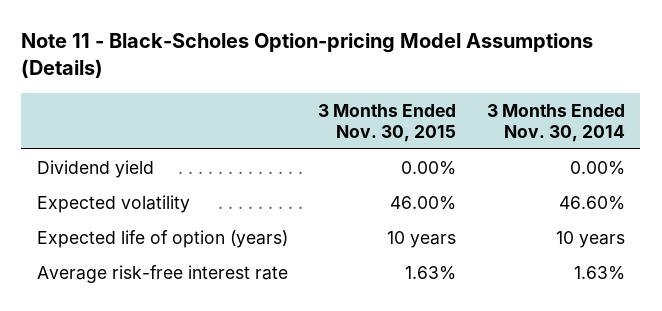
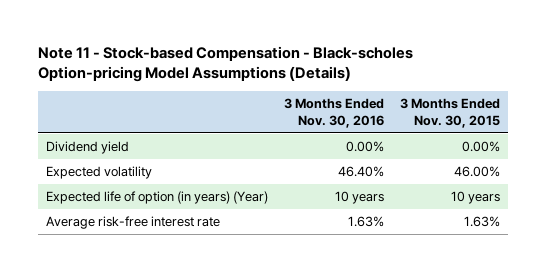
- Note 11 - Black-Scholes Option-pricing Model Assumptions (Details)
+ Note 11 - Stock-based Compensation - Black-scholes Option-pricing Model Assumptions (Details)
- | 3 Months Ended Nov. 30, 2015 | 3 Months Ended Nov. 30, 2014
+ | 3 Months Ended Nov. 30, 2016 | 3 Months Ended Nov. 30, 2015
- Expected life of option (years) | 10 years | 10 years
+ Expected life of option (in years) (Year) | 10 years | 10 years

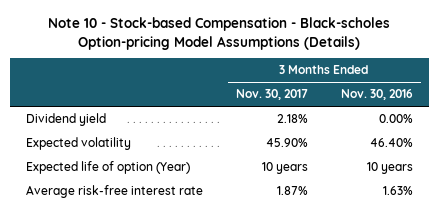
- Note 11 - Stock-based Compensation - Black-scholes Option-pricing Model Assumptions (Details)
+ Note 10 - Stock-based Compensation - Black-scholes Option-pricing Model Assumptions (Details)
- | 3 Months Ended Nov. 30, 2016 | 3 Months Ended Nov. 30, 2015
+ | 3 Months Ended Nov. 30, 2017 | 3 Months Ended Nov. 30, 2016
- Expected life of option (in years) (Year) | 10 years | 10 years
+ Expected life of option (Year) | 10 years | 10 years

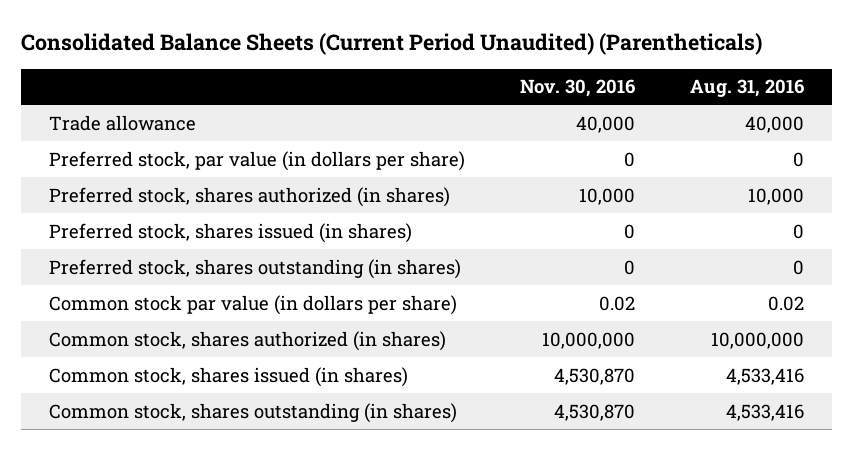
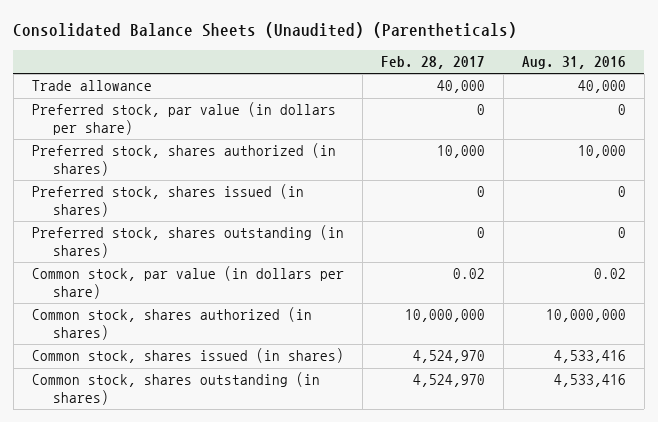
- Consolidated Balance Sheets (Current Period Unaudited) (Parentheticals)
+ Consolidated Balance Sheets (Unaudited) (Parentheticals)
- | Nov. 30, 2016 | Aug. 31, 2016
+ | Feb. 28, 2017 | Aug. 31, 2016
- Common stock par value (in dollars per share) | 0.02 | 0.02
+ Common stock, par value (in dollars per share) | 0.02 | 0.02

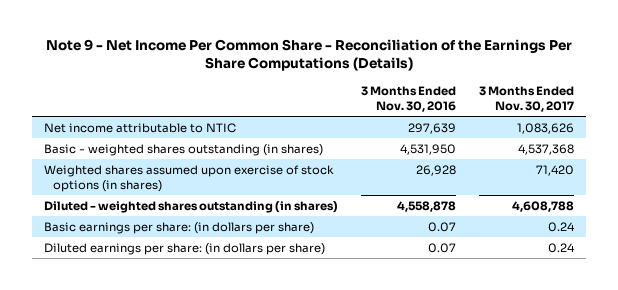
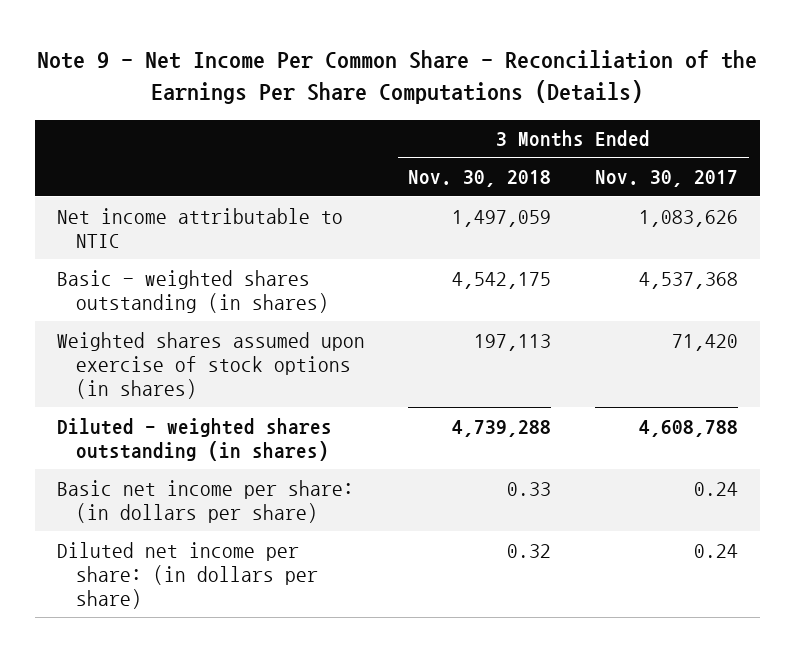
- | 3 Months Ended Nov. 30, 2016 | 3 Months Ended Nov. 30, 2017
+ | 3 Months Ended Nov. 30, 2018 | 3 Months Ended Nov. 30, 2017
- Basic earnings per share: (in dollars per share) | 0.07 | 0.24
- Diluted earnings per share: (in dollars per share) | 0.07 | 0.24
+ Basic net income per share: (in dollars per share) | 0.33 | 0.24
+ Diluted net income per share: (in dollars per share) | 0.32 | 0.24

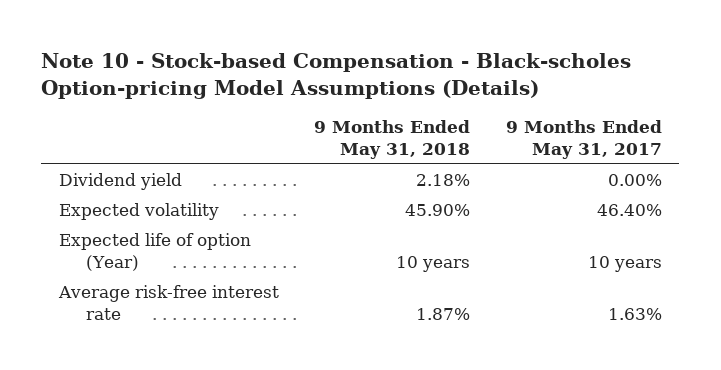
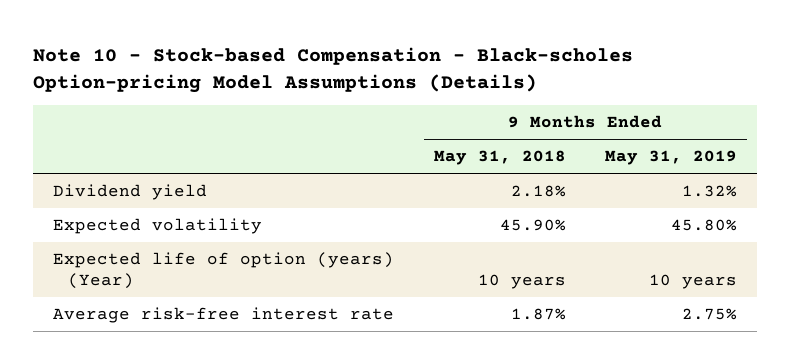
- | 9 Months Ended May 31, 2018 | 9 Months Ended May 31, 2017
+ | 9 Months Ended May 31, 2018 | 9 Months Ended May 31, 2019
- Expected life of option (Year) | 10 years | 10 years
+ Expected life of option (years) (Year) | 10 years | 10 years

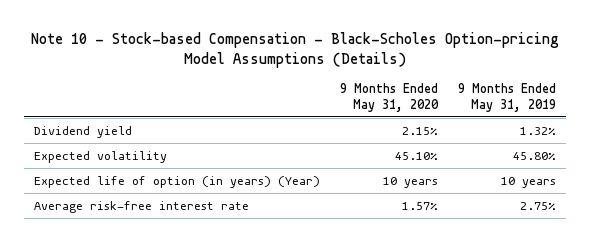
- Note 10 - Stock-based Compensation - Black-scholes Option-pricing Model Assumptions (Details)
+ Note 10 - Stock-based Compensation - Black-Scholes Option-pricing Model Assumptions (Details)
- | 9 Months Ended May 31, 2018 | 9 Months Ended May 31, 2019
+ | 9 Months Ended May 31, 2020 | 9 Months Ended May 31, 2019
- Expected life of option (years) (Year) | 10 years | 10 years
+ Expected life of option (in years) (Year) | 10 years | 10 years

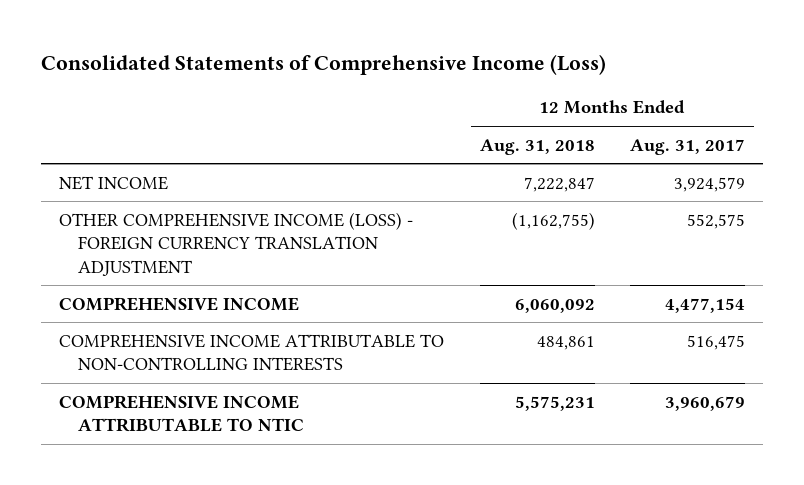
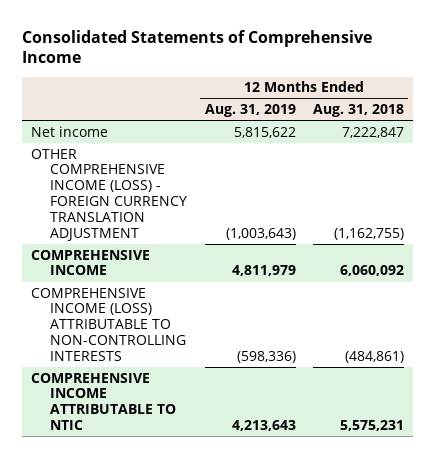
- Consolidated Statements of Comprehensive Income (Loss)
+ Consolidated Statements of Comprehensive Income
- | 12 Months Ended Aug. 31, 2018 | 12 Months Ended Aug. 31, 2017
+ | 12 Months Ended Aug. 31, 2019 | 12 Months Ended Aug. 31, 2018
- NET INCOME | 7,222,847 | 3,924,579
+ Net income | 5,815,622 | 7,222,847
- COMPREHENSIVE INCOME ATTRIBUTABLE TO NON-CONTROLLING INTERESTS | 484,861 | 516,475
+ COMPREHENSIVE INCOME (LOSS) ATTRIBUTABLE TO NON-CONTROLLING INTERESTS | (598,336) | (484,861)

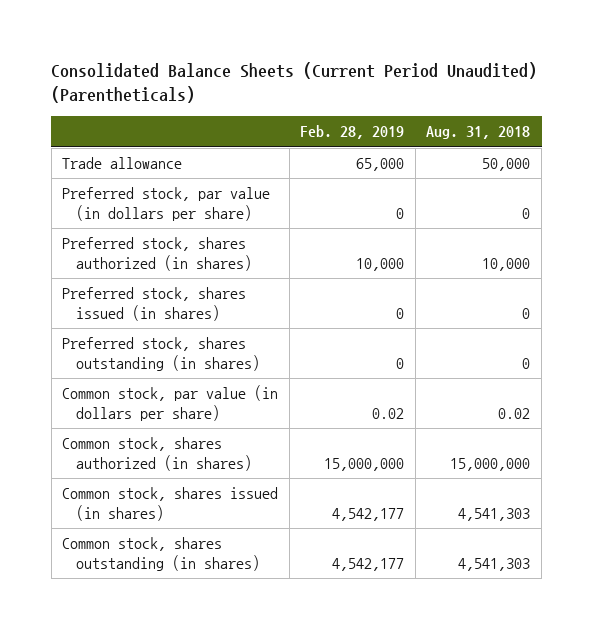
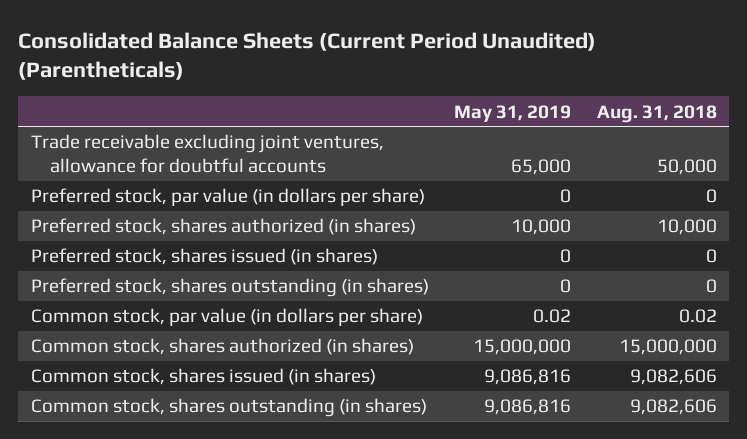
- | Feb. 28, 2019 | Aug. 31, 2018
+ | May 31, 2019 | Aug. 31, 2018
- Trade allowance | 65,000 | 50,000
+ Trade receivable excluding joint ventures, allowance for doubtful accounts | 65,000 | 50,000
- Common stock, shares issued (in shares) | 4,542,177 | 4,541,303
- Common stock, shares outstanding (in shares) | 4,542,177 | 4,541,303
+ Common stock, shares issued (in shares) | 9,086,816 | 9,082,606
+ Common stock, shares outstanding (in shares) | 9,086,816 | 9,082,606

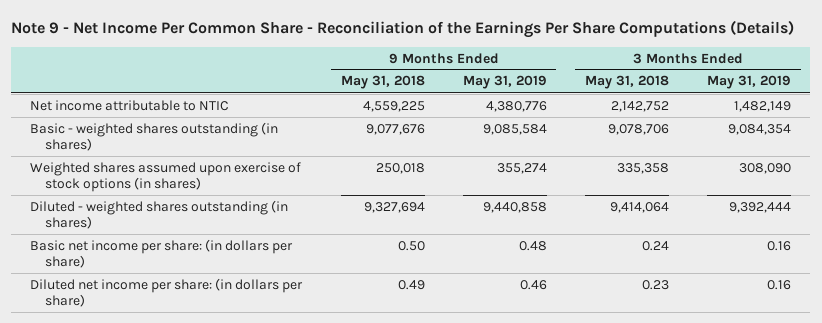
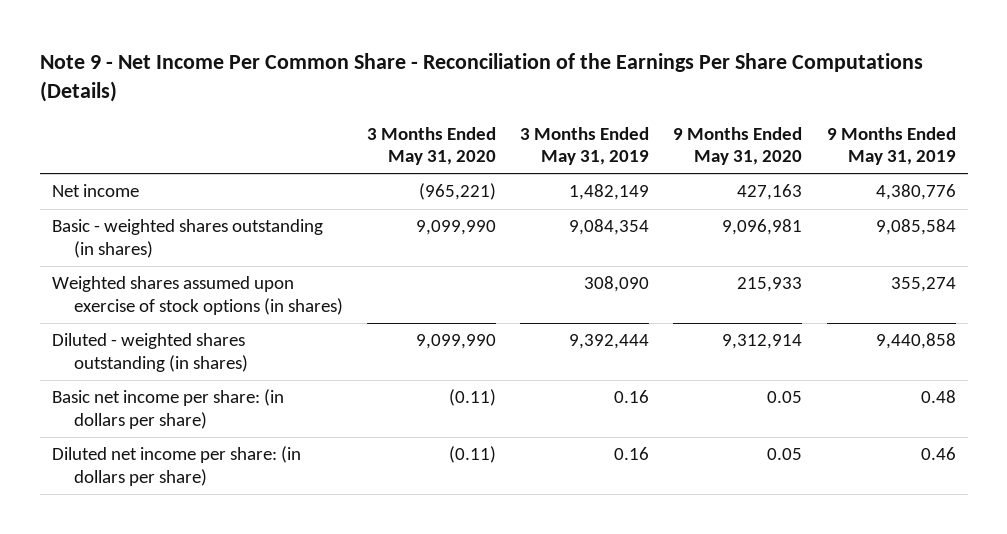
- | 9 Months Ended May 31, 2018 | 9 Months Ended May 31, 2019 | 3 Months Ended May 31, 2018 | 3 Months Ended May 31, 2019
+ | 3 Months Ended May 31, 2020 | 3 Months Ended May 31, 2019 | 9 Months Ended May 31, 2020 | 9 Months Ended May 31, 2019
- Net income attributable to NTIC | 4,559,225 | 4,380,776 | 2,142,752 | 1,482,149
+ Net income | (965,221) | 1,482,149 | 427,163 | 4,380,776

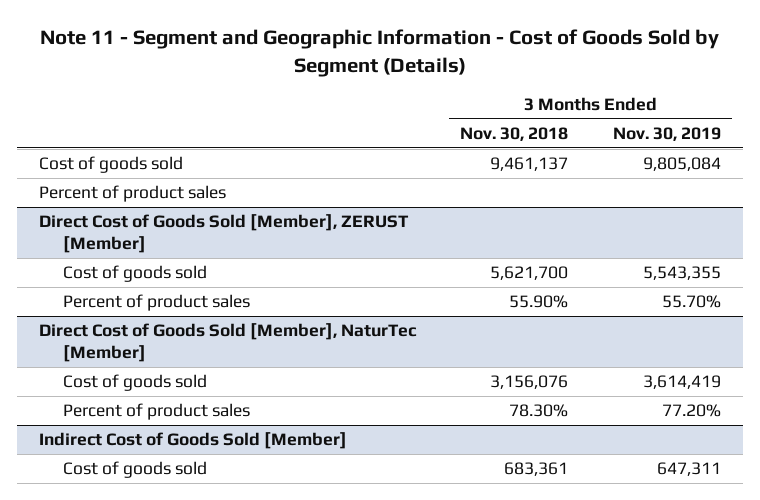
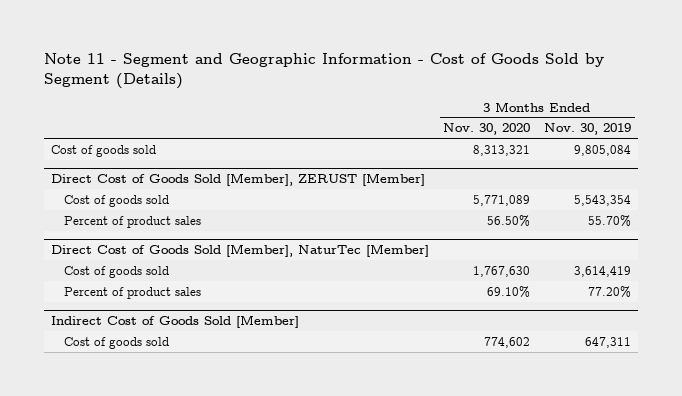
- | 3 Months Ended Nov. 30, 2018 | 3 Months Ended Nov. 30, 2019
+ | 3 Months Ended Nov. 30, 2020 | 3 Months Ended Nov. 30, 2019
- Percent of product sales
@ Direct Cost of Goods Sold [Member], ZERUST [Member]
- Cost of goods sold | 5,621,700 | 5,543,355
+ Cost of goods sold | 5,771,089 | 5,543,354

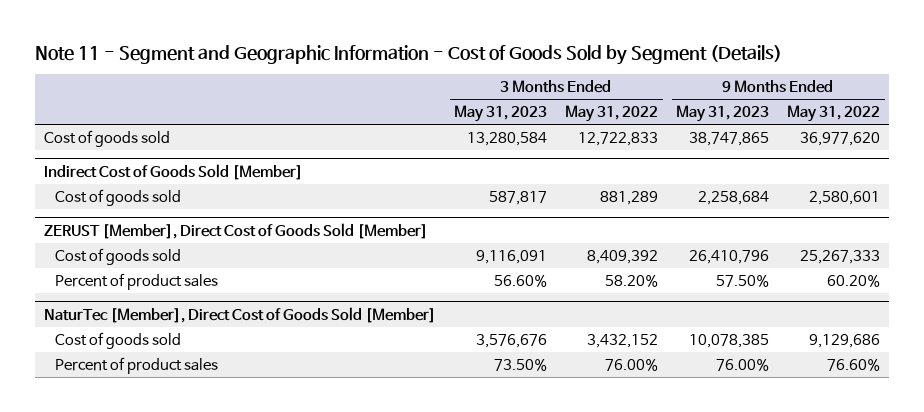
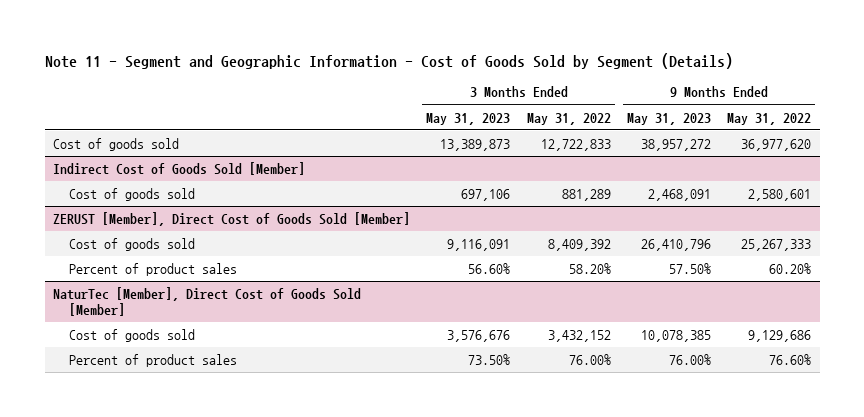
- Cost of goods sold | 13,280,584 | 12,722,833 | 38,747,865 | 36,977,620
+ Cost of goods sold | 13,389,873 | 12,722,833 | 38,957,272 | 36,977,620
@ Indirect Cost of Goods Sold [Member]
- Cost of goods sold | 587,817 | 881,289 | 2,258,684 | 2,580,601
+ Cost of goods sold | 697,106 | 881,289 | 2,468,091 | 2,580,601

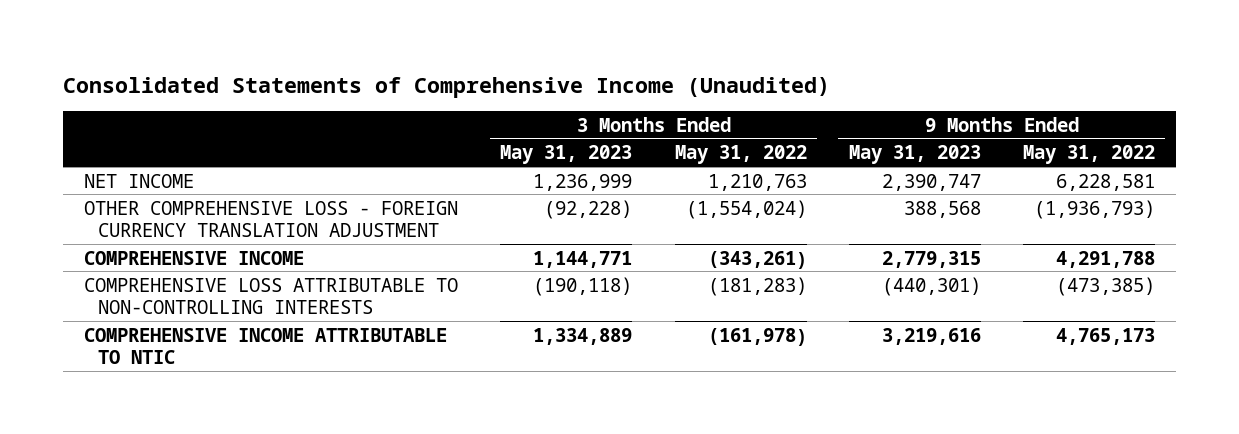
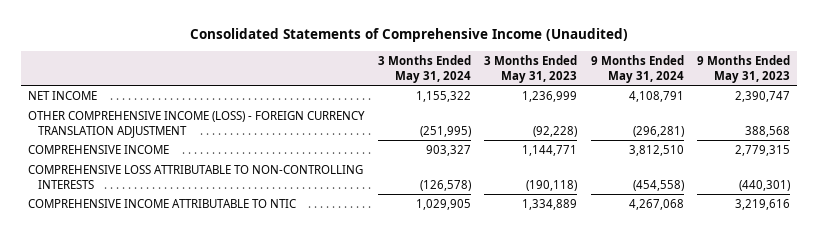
- | 3 Months Ended May 31, 2023 | 3 Months Ended May 31, 2022 | 9 Months Ended May 31, 2023 | 9 Months Ended May 31, 2022
+ | 3 Months Ended May 31, 2024 | 3 Months Ended May 31, 2023 | 9 Months Ended May 31, 2024 | 9 Months Ended May 31, 2023
- OTHER COMPREHENSIVE LOSS - FOREIGN CURRENCY TRANSLATION ADJUSTMENT | (92,228) | (1,554,024) | 388,568 | (1,936,793)
+ OTHER COMPREHENSIVE INCOME (LOSS) - FOREIGN CURRENCY TRANSLATION ADJUSTMENT | (251,995) | (92,228) | (296,281) | 388,568

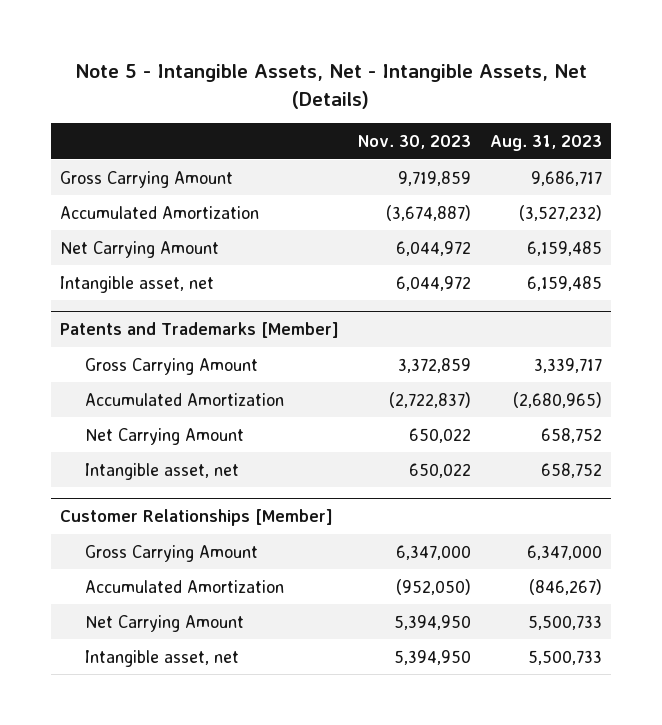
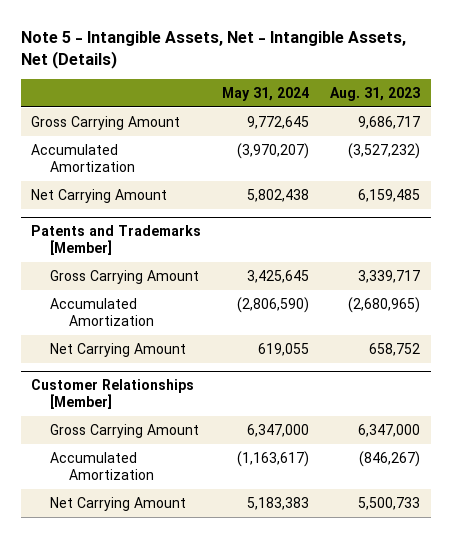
- | Nov. 30, 2023 | Aug. 31, 2023
+ | May 31, 2024 | Aug. 31, 2023
- Intangible asset, net | 6,044,972 | 6,159,485
@ Patents and Trademarks [Member]
- Intangible asset, net | 650,022 | 658,752
@ Customer Relationships [Member]
- Intangible asset, net | 5,394,950 | 5,500,733

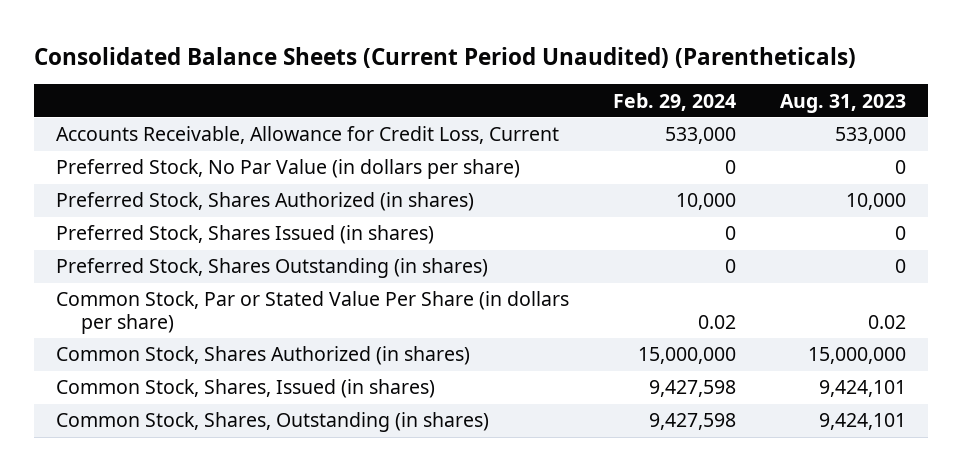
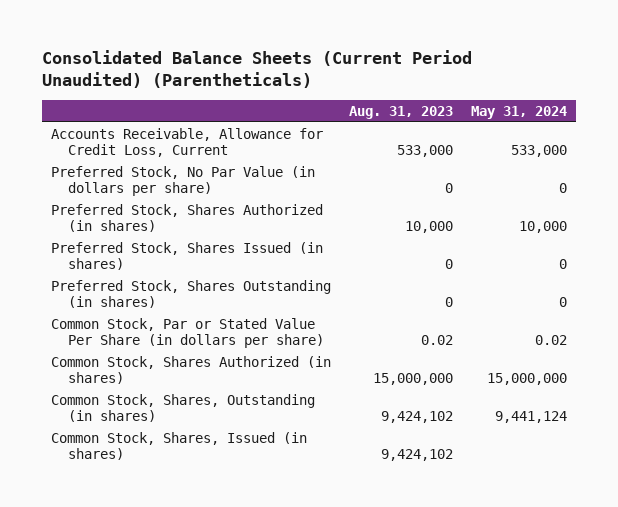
- | Feb. 29, 2024 | Aug. 31, 2023
+ | Aug. 31, 2023 | May 31, 2024
- Common Stock, Shares, Issued (in shares) | 9,427,598 | 9,424,101
- Common Stock, Shares, Outstanding (in shares) | 9,427,598 | 9,424,101
+ Common Stock, Shares, Outstanding (in shares) | 9,424,102 | 9,441,124
+ Common Stock, Shares, Issued (in shares) | 9,424,102 |

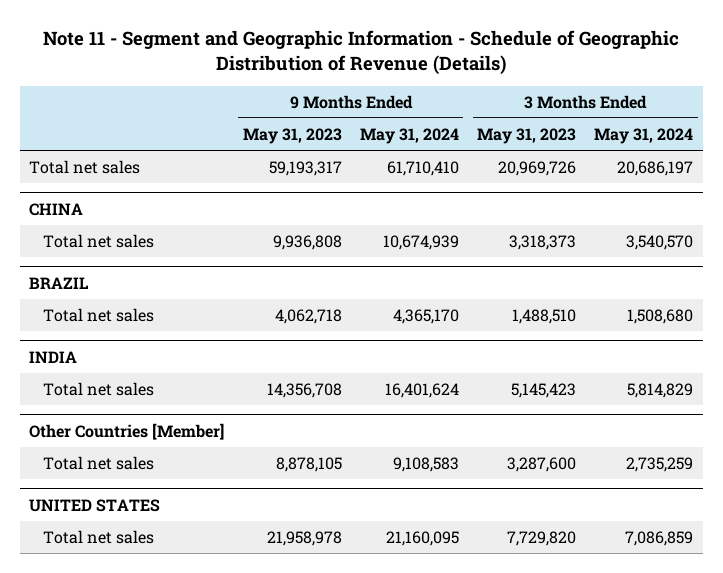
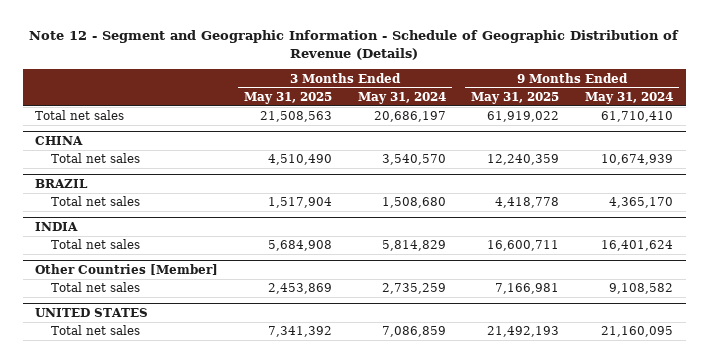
- Note 11 - Segment and Geographic Information - Schedule of Geographic Distribution of Revenue (Details)
+ Note 12 - Segment and Geographic Information - Schedule of Geographic Distribution of Revenue (Details)
- | 9 Months Ended May 31, 2023 | 9 Months Ended May 31, 2024 | 3 Months Ended May 31, 2023 | 3 Months Ended May 31, 2024
+ | 3 Months Ended May 31, 2025 | 3 Months Ended May 31, 2024 | 9 Months Ended May 31, 2025 | 9 Months Ended May 31, 2024
@ Other Countries [Member]
- Total net sales | 8,878,105 | 9,108,583 | 3,287,600 | 2,735,259
+ Total net sales | 2,453,869 | 2,735,259 | 7,166,981 | 9,108,582

